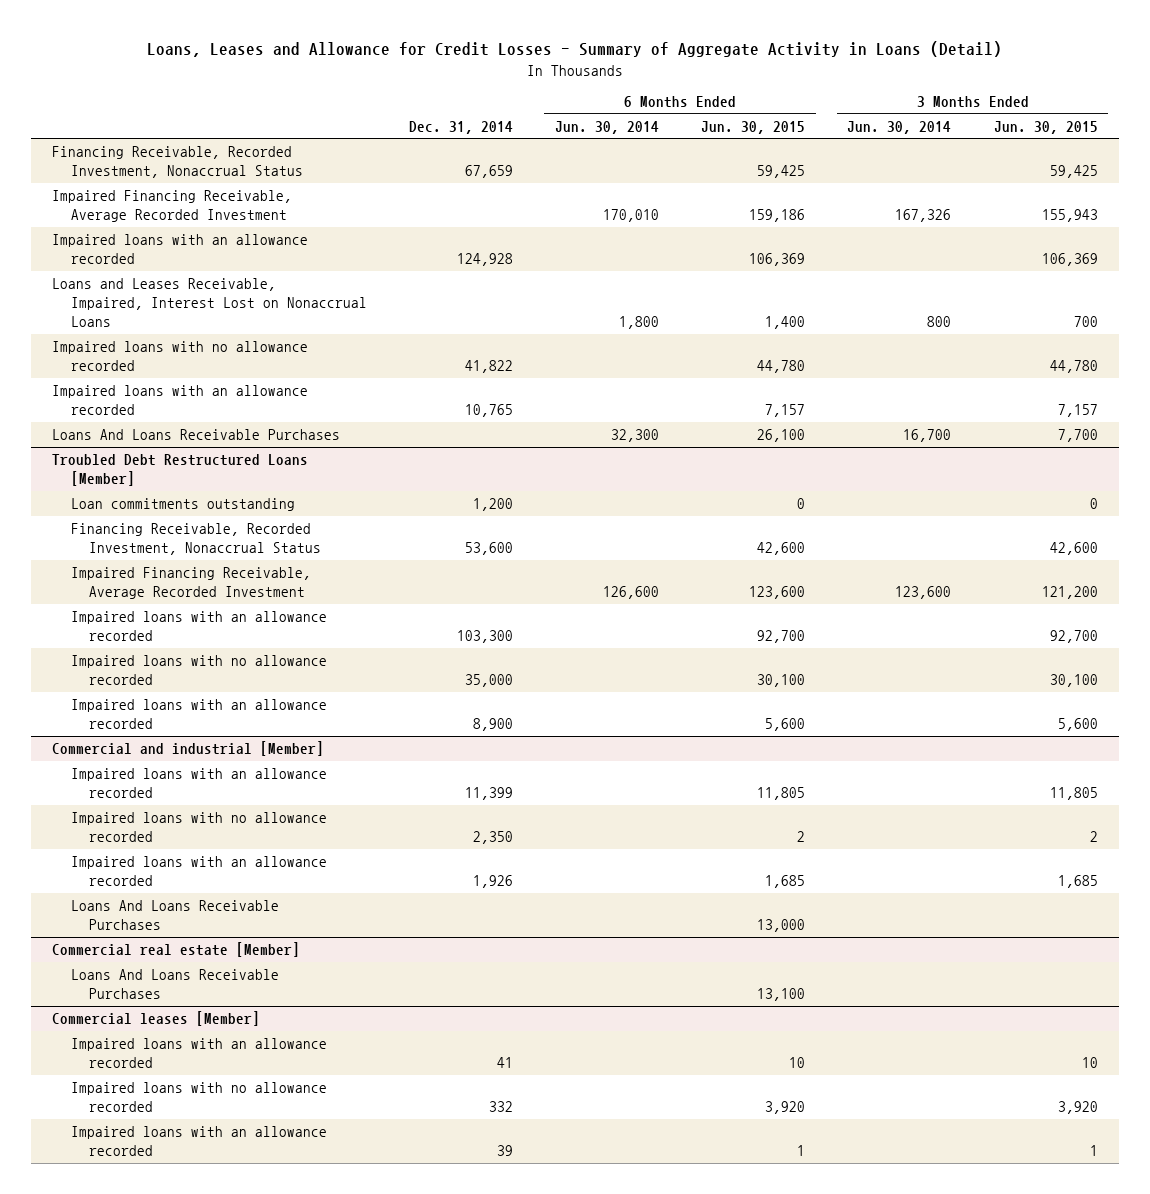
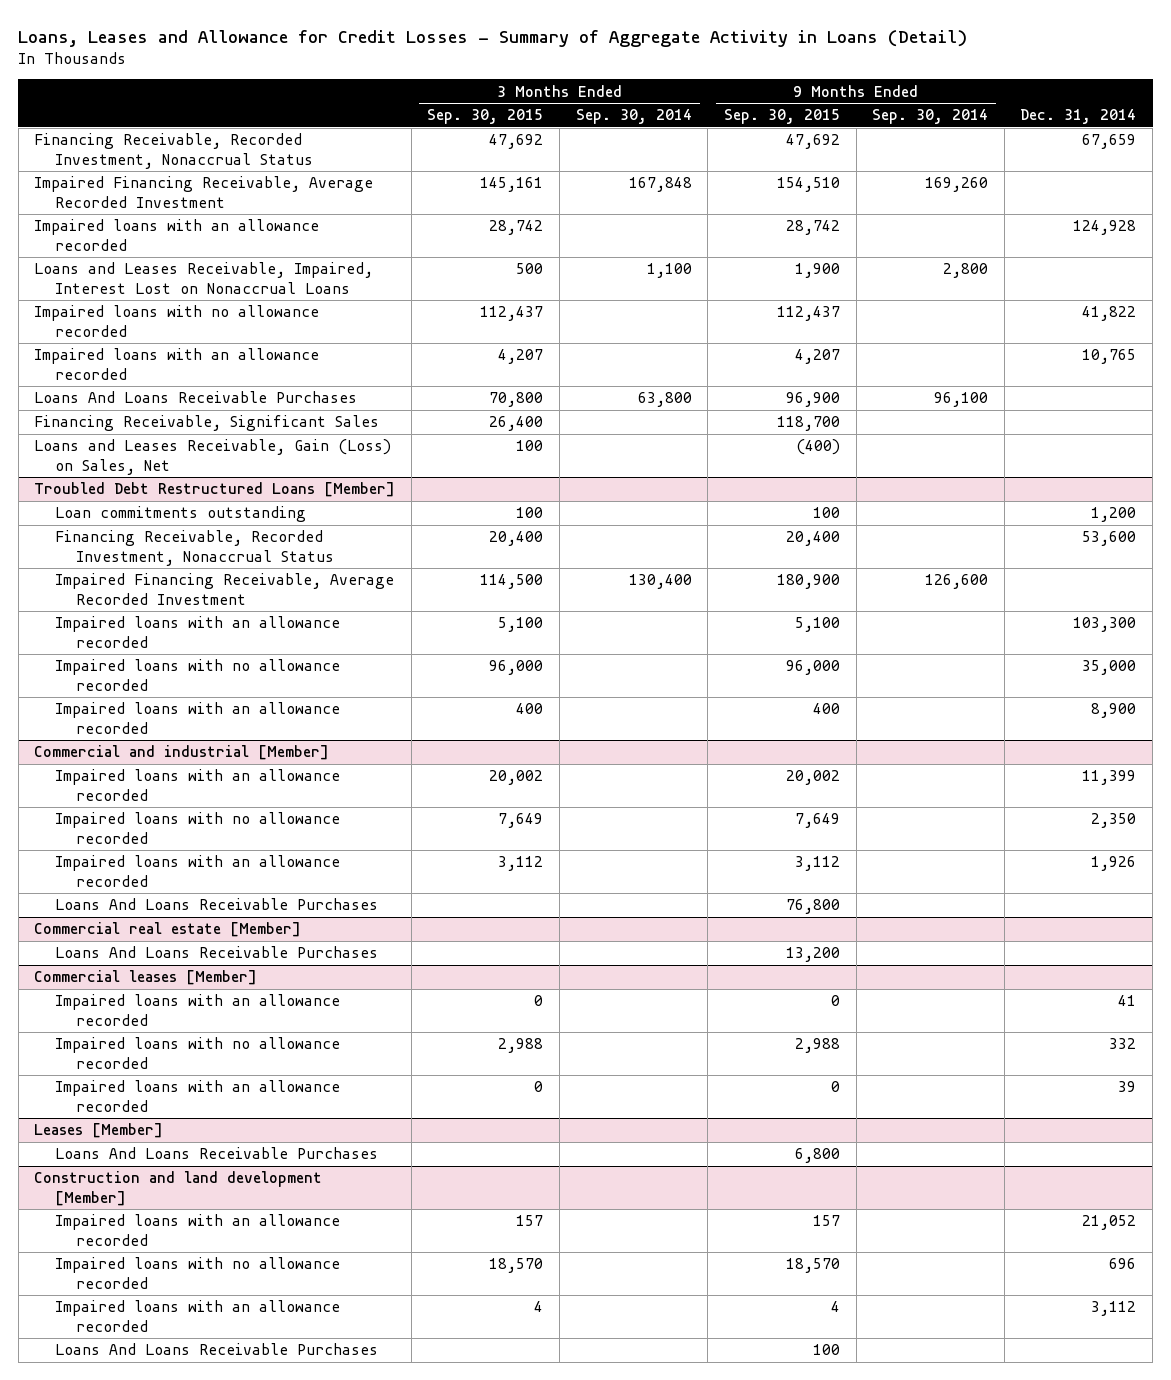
- | Dec. 31, 2014 | 6 Months Ended Jun. 30, 2014 | 6 Months Ended Jun. 30, 2015 | 3 Months Ended Jun. 30, 2014 | 3 Months Ended Jun. 30, 2015
+ | 3 Months Ended Sep. 30, 2015 | 3 Months Ended Sep. 30, 2014 | 9 Months Ended Sep. 30, 2015 | 9 Months Ended Sep. 30, 2014 | Dec. 31, 2014
+ Financing Receivable, Significant Sales | 26,400 | | 118,700 | |
+ Loans and Leases Receivable, Gain (Loss) on Sales, Net | 100 | | (400) | |
+ Leases [Member]
+ Loans And Loans Receivable Purchases | | | 6,800 | |
+ Construction and land development [Member]
+ Impaired loans with an allowance recorded | 157 | | 157 | | 21,052
+ Impaired loans with no allowance recorded | 18,570 | | 18,570 | | 696
+ Impaired loans with an allowance recorded | 4 | | 4 | | 3,112
+ Loans And Loans Receivable Purchases | | | 100 | |

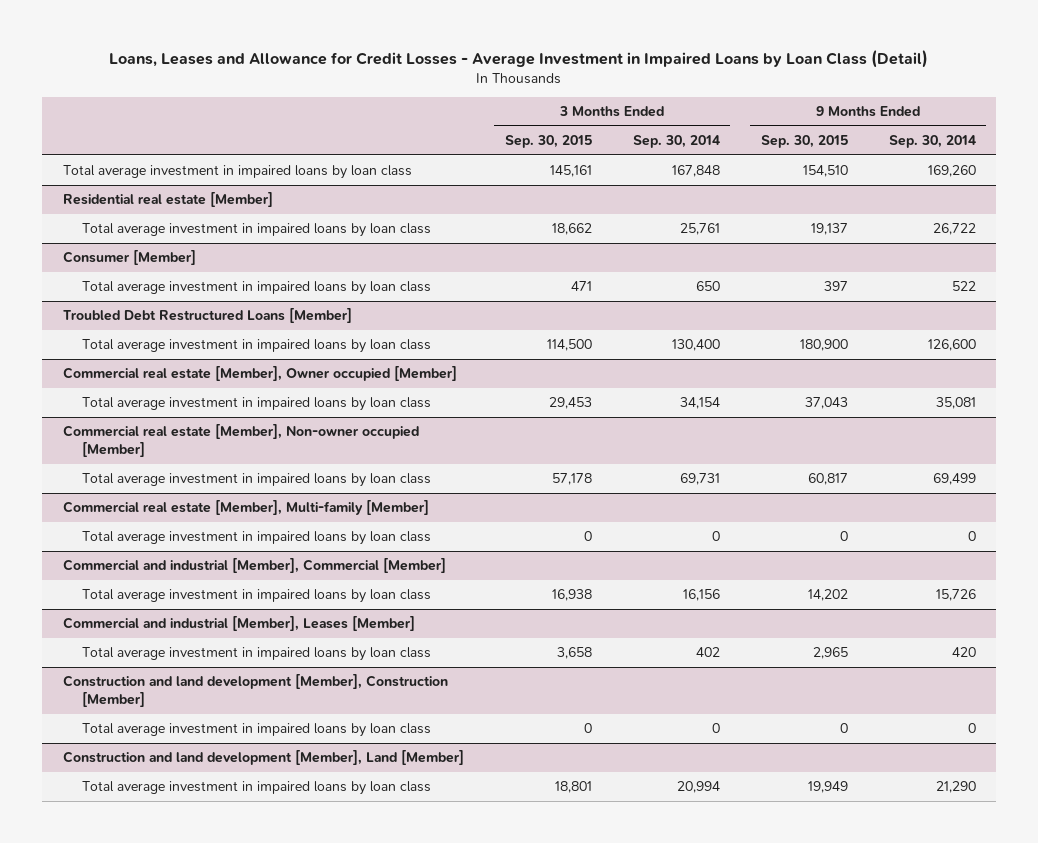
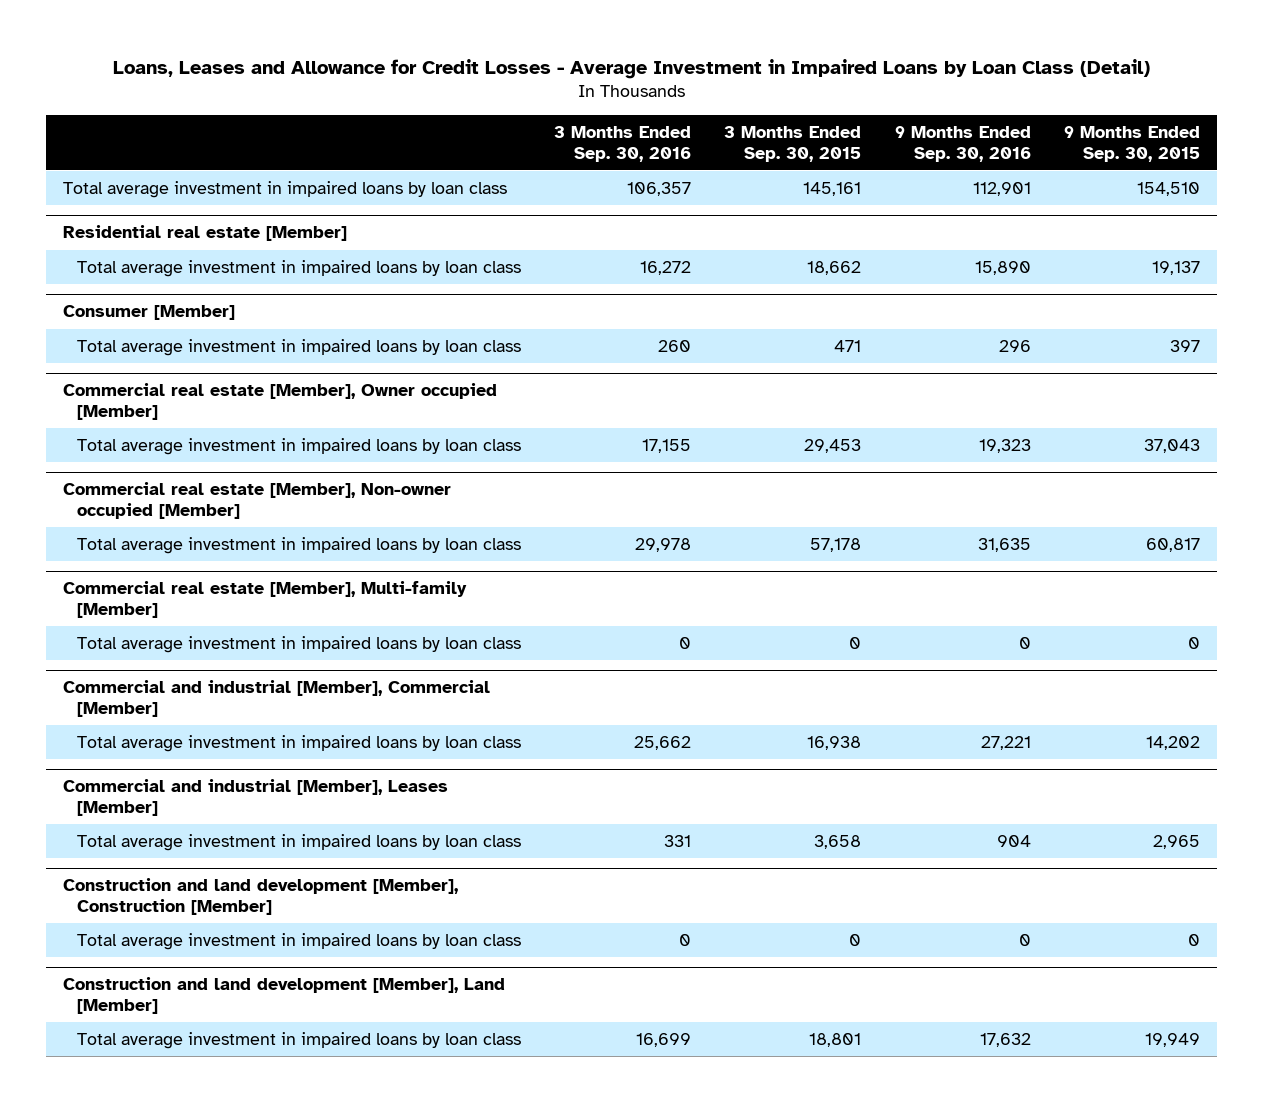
- | 3 Months Ended Sep. 30, 2015 | 3 Months Ended Sep. 30, 2014 | 9 Months Ended Sep. 30, 2015 | 9 Months Ended Sep. 30, 2014
+ | 3 Months Ended Sep. 30, 2016 | 3 Months Ended Sep. 30, 2015 | 9 Months Ended Sep. 30, 2016 | 9 Months Ended Sep. 30, 2015
- Troubled Debt Restructured Loans [Member]
- Total average investment in impaired loans by loan class | 114,500 | 130,400 | 180,900 | 126,600

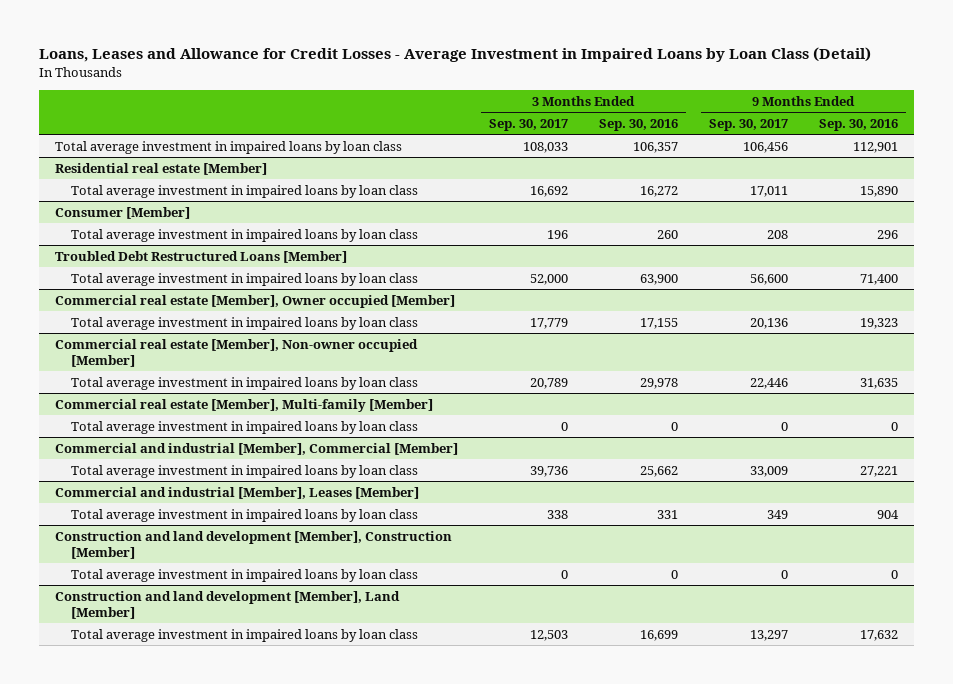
- | 3 Months Ended Sep. 30, 2016 | 3 Months Ended Sep. 30, 2015 | 9 Months Ended Sep. 30, 2016 | 9 Months Ended Sep. 30, 2015
+ | 3 Months Ended Sep. 30, 2017 | 3 Months Ended Sep. 30, 2016 | 9 Months Ended Sep. 30, 2017 | 9 Months Ended Sep. 30, 2016
+ Troubled Debt Restructured Loans [Member]
+ Total average investment in impaired loans by loan class | 52,000 | 63,900 | 56,600 | 71,400

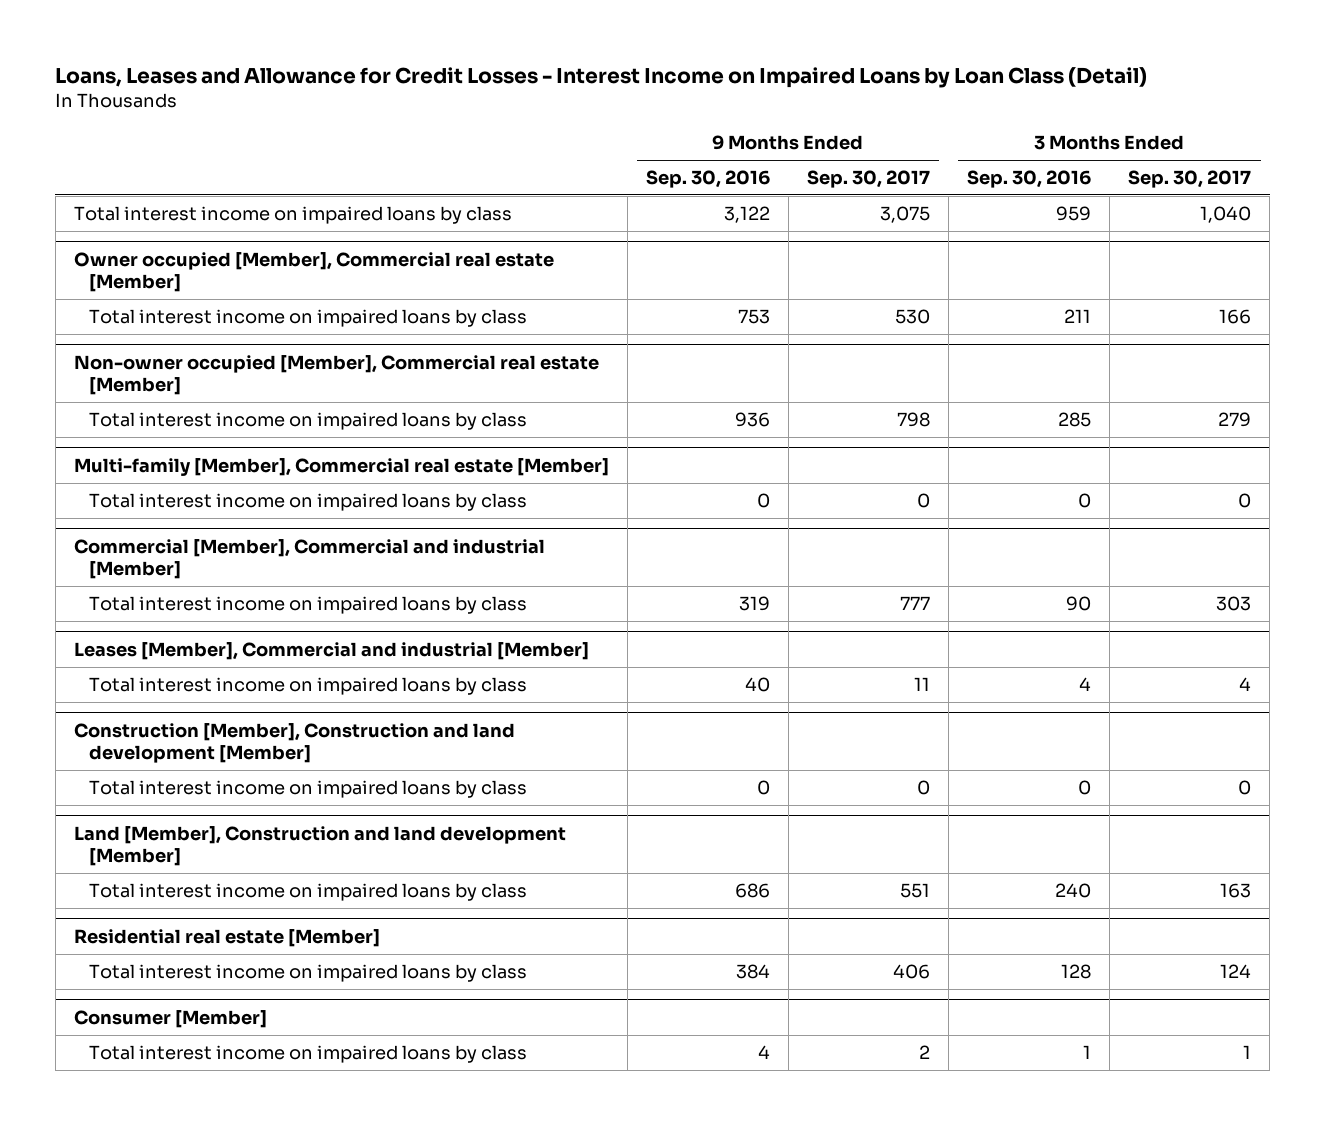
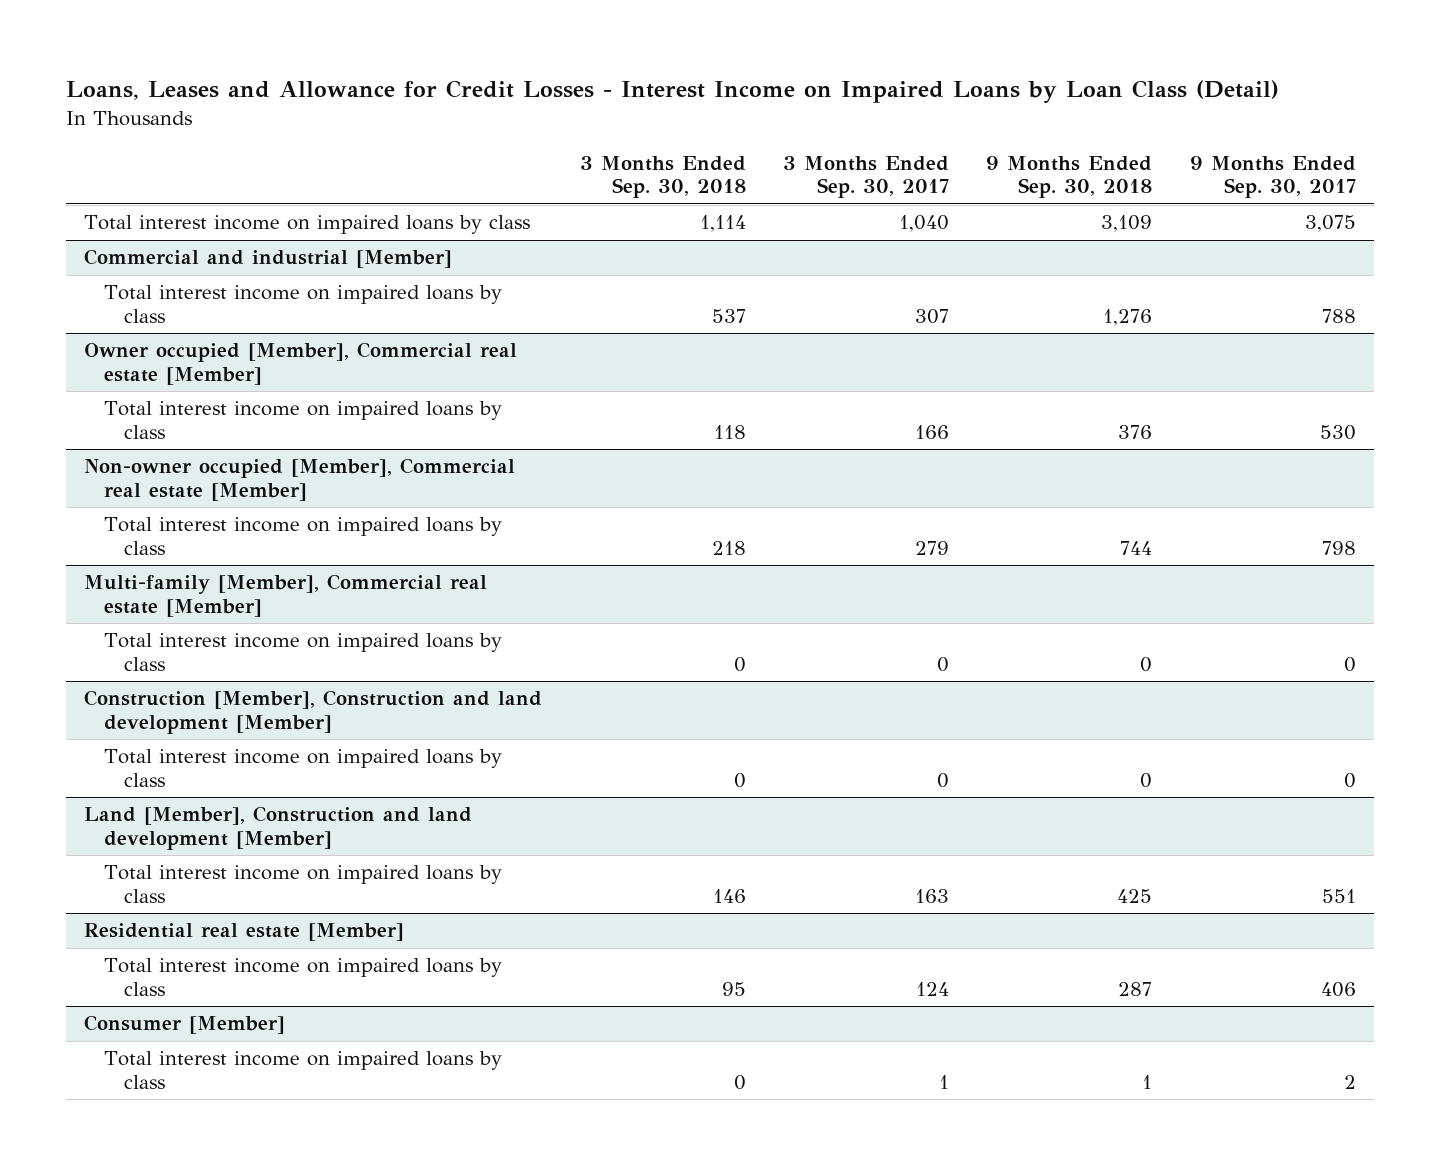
- | 9 Months Ended Sep. 30, 2016 | 9 Months Ended Sep. 30, 2017 | 3 Months Ended Sep. 30, 2016 | 3 Months Ended Sep. 30, 2017
+ | 3 Months Ended Sep. 30, 2018 | 3 Months Ended Sep. 30, 2017 | 9 Months Ended Sep. 30, 2018 | 9 Months Ended Sep. 30, 2017
+ Commercial and industrial [Member]
+ Total interest income on impaired loans by class | 537 | 307 | 1,276 | 788
- Commercial [Member], Commercial and industrial [Member]
- Total interest income on impaired loans by class | 319 | 777 | 90 | 303
- Leases [Member], Commercial and industrial [Member]
- Total interest income on impaired loans by class | 40 | 11 | 4 | 4

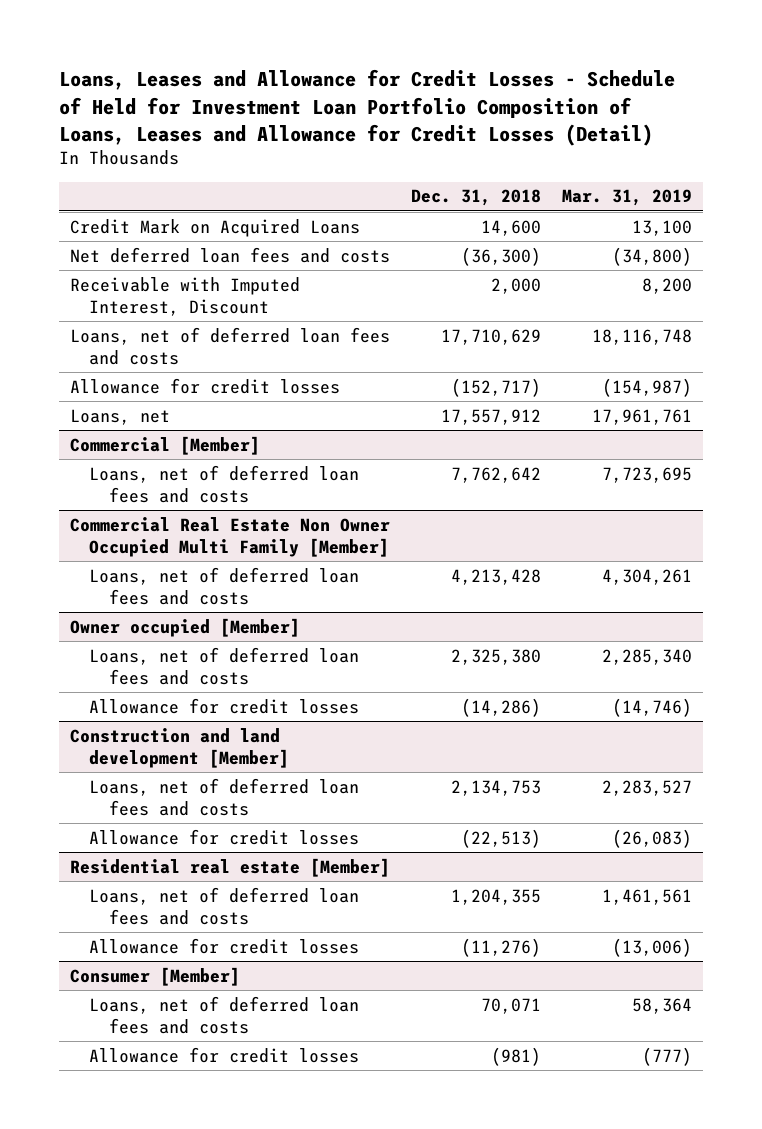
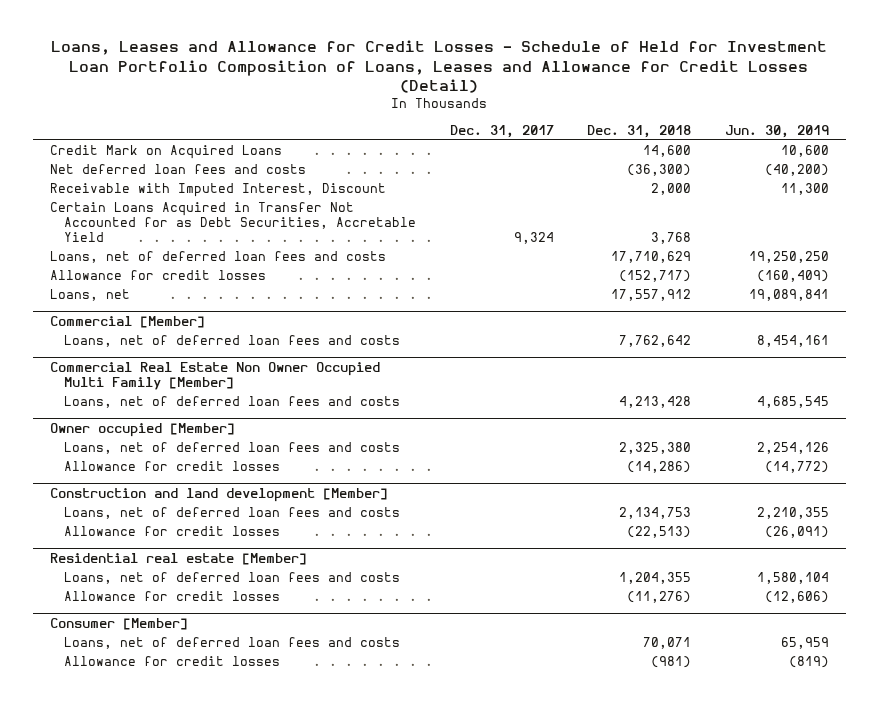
- | Dec. 31, 2018 | Mar. 31, 2019
+ | Dec. 31, 2017 | Dec. 31, 2018 | Jun. 30, 2019
+ Certain Loans Acquired in Transfer Not Accounted for as Debt Securities, Accretable Yield | 9,324 | 3,768 |

